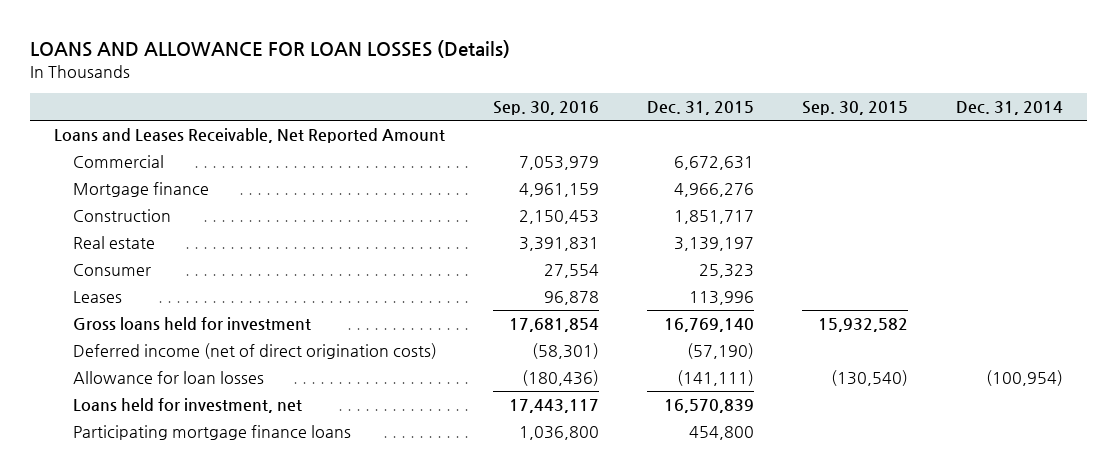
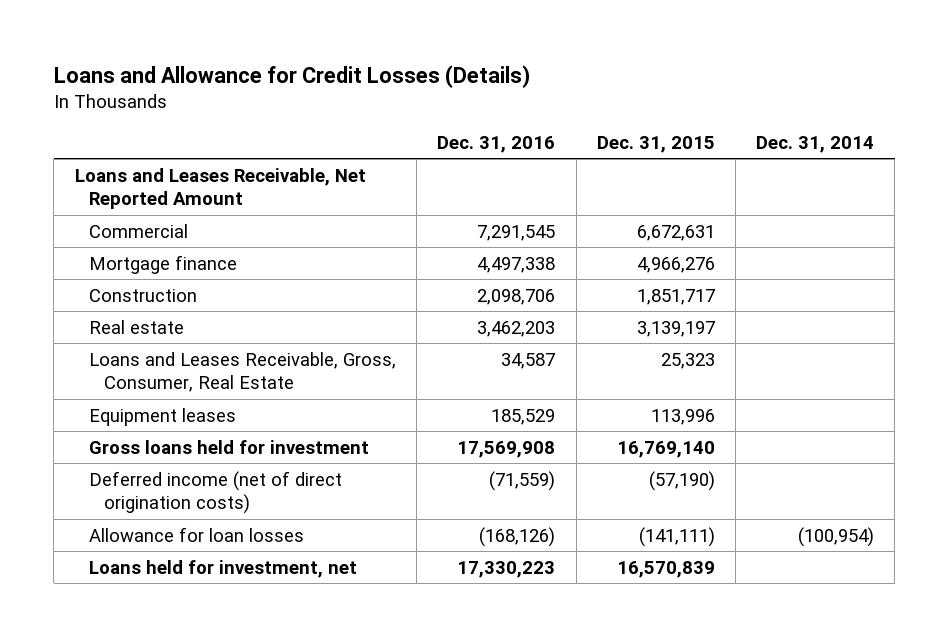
- LOANS AND ALLOWANCE FOR LOAN LOSSES (Details)
+ Loans and Allowance for Credit Losses (Details)
- | Sep. 30, 2016 | Dec. 31, 2015 | Sep. 30, 2015 | Dec. 31, 2014
+ | Dec. 31, 2016 | Dec. 31, 2015 | Dec. 31, 2014
- Consumer | 27,554 | 25,323 | |
- Leases | 96,878 | 113,996 | |
+ Loans and Leases Receivable, Gross, Consumer, Real Estate | 34,587 | 25,323 |
+ Equipment leases | 185,529 | 113,996 |
- Participating mortgage finance loans | 1,036,800 | 454,800 | |

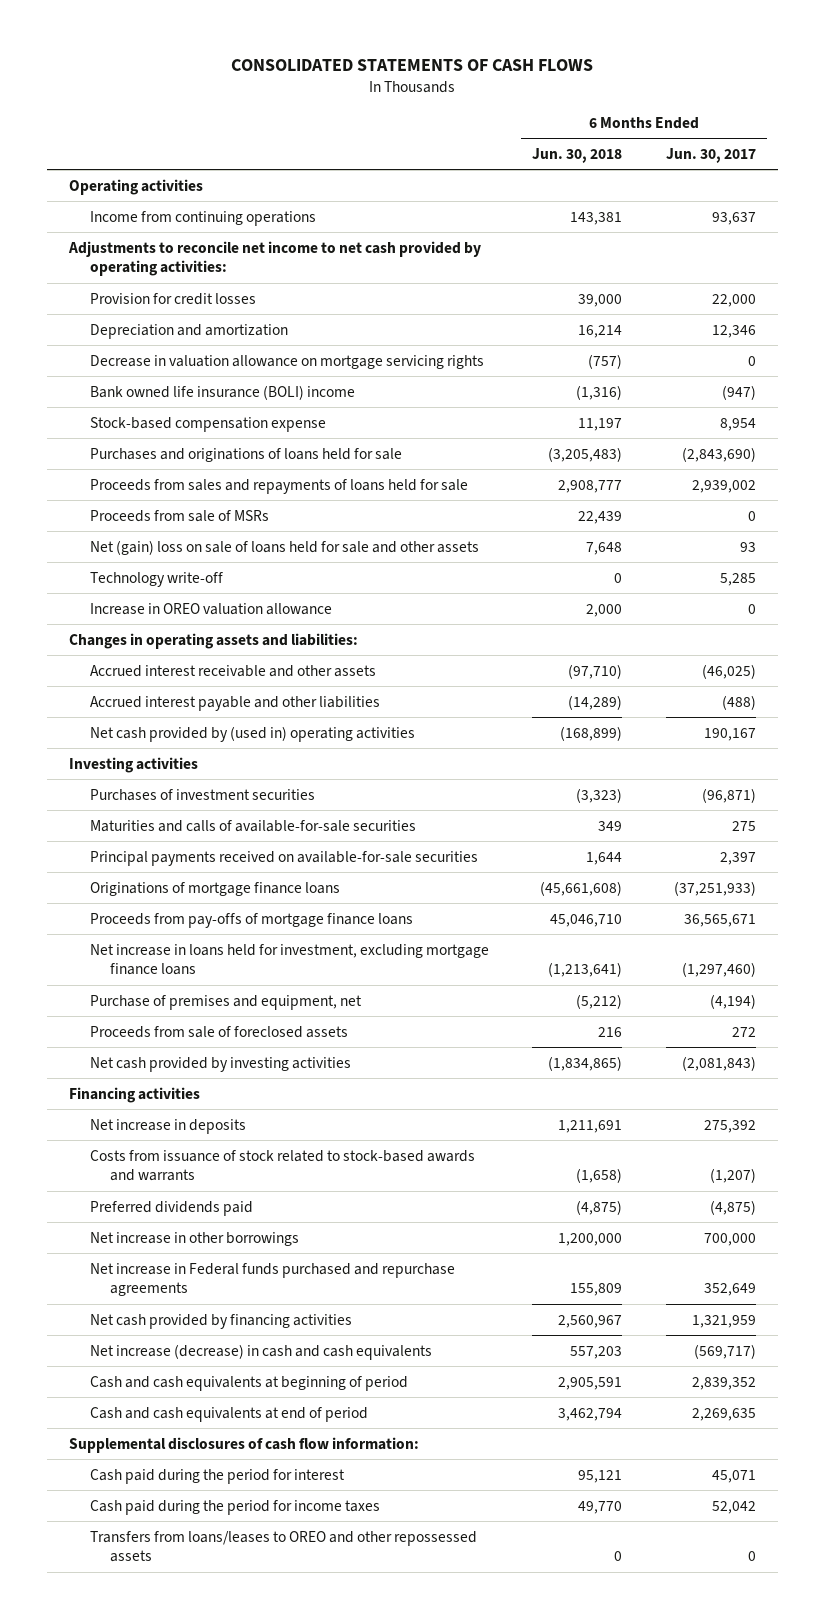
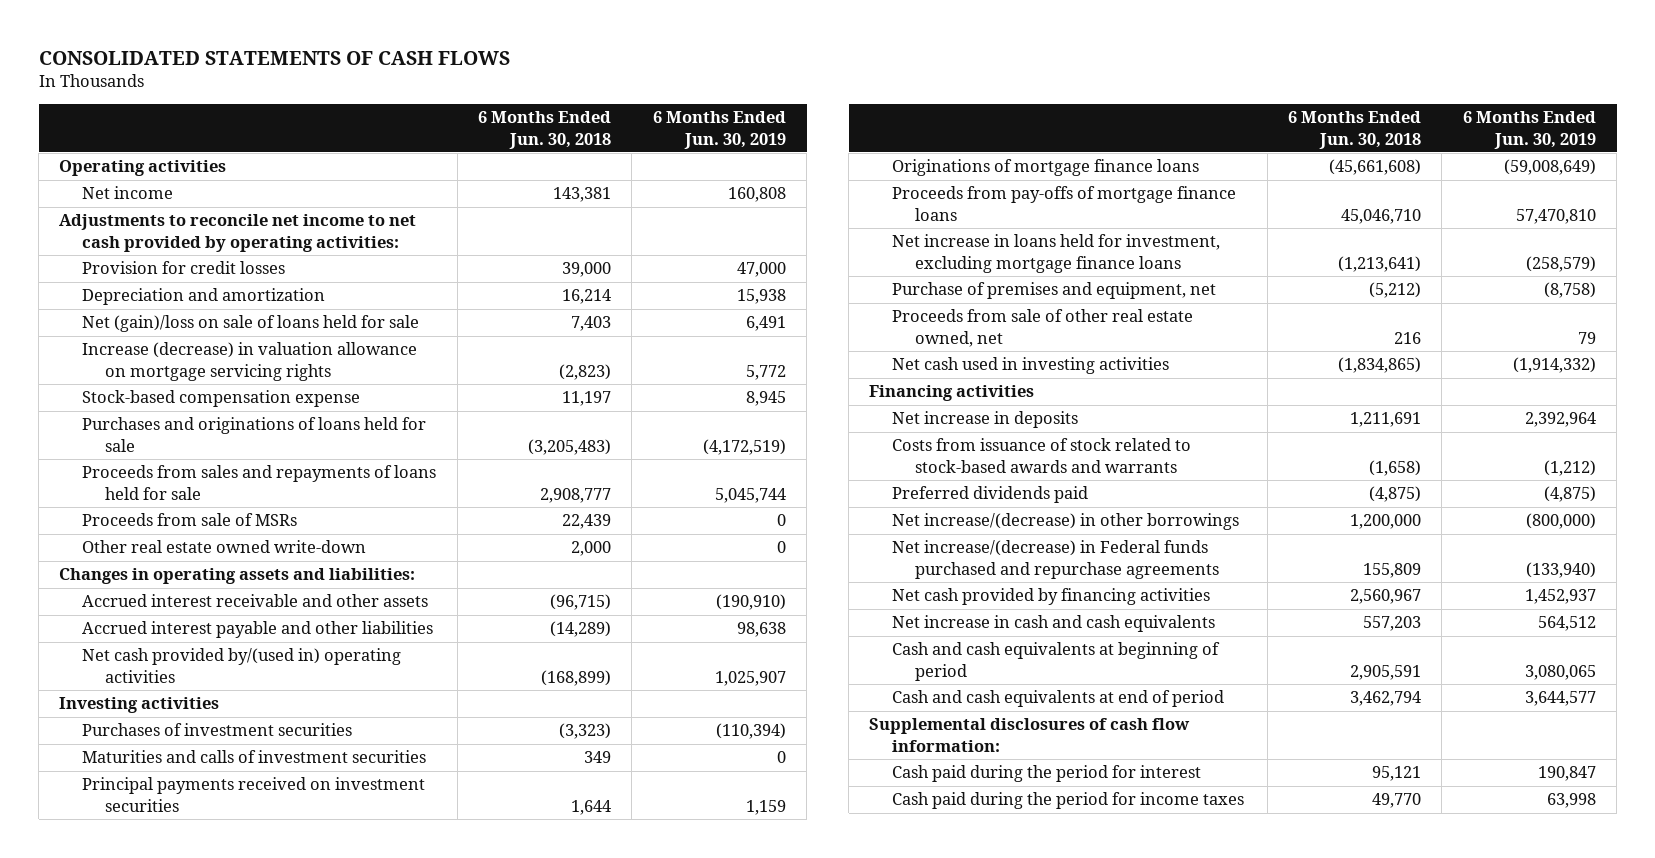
- | 6 Months Ended Jun. 30, 2018 | 6 Months Ended Jun. 30, 2017
+ | 6 Months Ended Jun. 30, 2018 | 6 Months Ended Jun. 30, 2019
- Income from continuing operations | 143,381 | 93,637
+ Net income | 143,381 | 160,808
- Decrease in valuation allowance on mortgage servicing rights | (757) | 0
- Bank owned life insurance (BOLI) income | (1,316) | (947)
+ Net (gain)/loss on sale of loans held for sale | 7,403 | 6,491
+ Increase (decrease) in valuation allowance on mortgage servicing rights | (2,823) | 5,772
- Net (gain) loss on sale of loans held for sale and other assets | 7,648 | 93
- Technology write-off | 0 | 5,285
- Increase in OREO valuation allowance | 2,000 | 0
+ Other real estate owned write-down | 2,000 | 0
- Accrued interest receivable and other assets | (97,710) | (46,025)
+ Accrued interest receivable and other assets | (96,715) | (190,910)
- Net cash provided by (used in) operating activities | (168,899) | 190,167
+ Net cash provided by/(used in) operating activities | (168,899) | 1,025,907
- Maturities and calls of available-for-sale securities | 349 | 275
- Principal payments received on available-for-sale securities | 1,644 | 2,397
+ Maturities and calls of investment securities | 349 | 0
+ Principal payments received on investment securities | 1,644 | 1,159
- Proceeds from sale of foreclosed assets | 216 | 272
- Net cash provided by investing activities | (1,834,865) | (2,081,843)
+ Proceeds from sale of other real estate owned, net | 216 | 79
+ Net cash used in investing activities | (1,834,865) | (1,914,332)
- Net increase in other borrowings | 1,200,000 | 700,000
- Net increase in Federal funds purchased and repurchase agreements | 155,809 | 352,649
+ Net increase/(decrease) in other borrowings | 1,200,000 | (800,000)
+ Net increase/(decrease) in Federal funds purchased and repurchase agreements | 155,809 | (133,940)
- Net increase (decrease) in cash and cash equivalents | 557,203 | (569,717)
+ Net increase in cash and cash equivalents | 557,203 | 564,512
- Transfers from loans/leases to OREO and other repossessed assets | 0 | 0

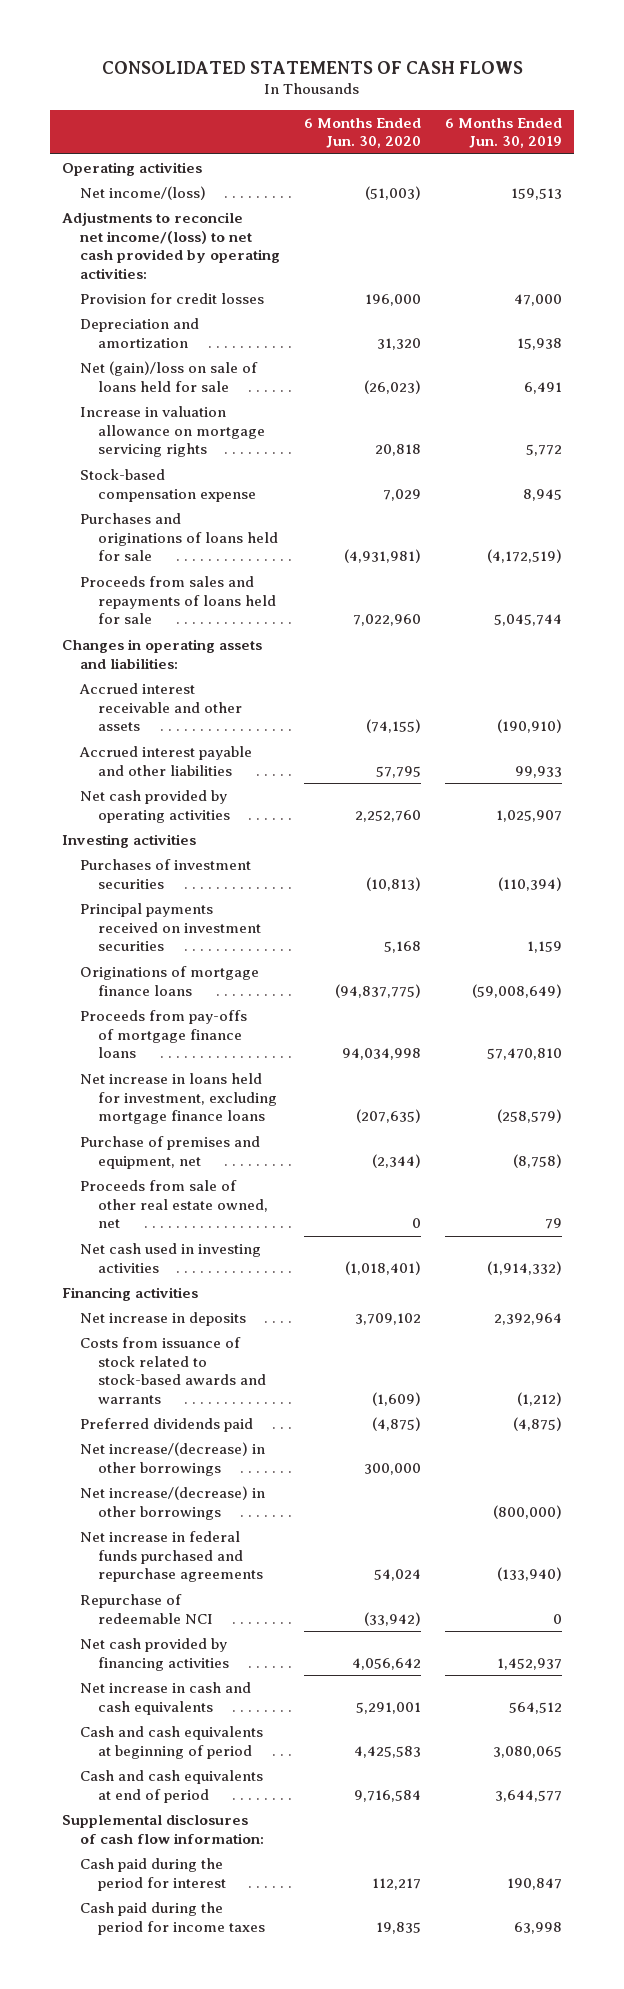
- | 6 Months Ended Jun. 30, 2018 | 6 Months Ended Jun. 30, 2019
+ | 6 Months Ended Jun. 30, 2020 | 6 Months Ended Jun. 30, 2019
- Net income | 143,381 | 160,808
- Adjustments to reconcile net income to net cash provided by operating activities:
+ Net income/(loss) | (51,003) | 159,513
+ Adjustments to reconcile net income/(loss) to net cash provided by operating activities:
- Increase (decrease) in valuation allowance on mortgage servicing rights | (2,823) | 5,772
+ Increase in valuation allowance on mortgage servicing rights | 20,818 | 5,772
- Proceeds from sale of MSRs | 22,439 | 0
- Other real estate owned write-down | 2,000 | 0
- Accrued interest payable and other liabilities | (14,289) | 98,638
- Net cash provided by/(used in) operating activities | (168,899) | 1,025,907
+ Accrued interest payable and other liabilities | 57,795 | 99,933
+ Net cash provided by operating activities | 2,252,760 | 1,025,907
- Maturities and calls of investment securities | 349 | 0
+ Net increase/(decrease) in other borrowings | 300,000 |
- Net increase/(decrease) in Federal funds purchased and repurchase agreements | 155,809 | (133,940)
+ Net increase in federal funds purchased and repurchase agreements | 54,024 | (133,940)
+ Repurchase of redeemable NCI | (33,942) | 0

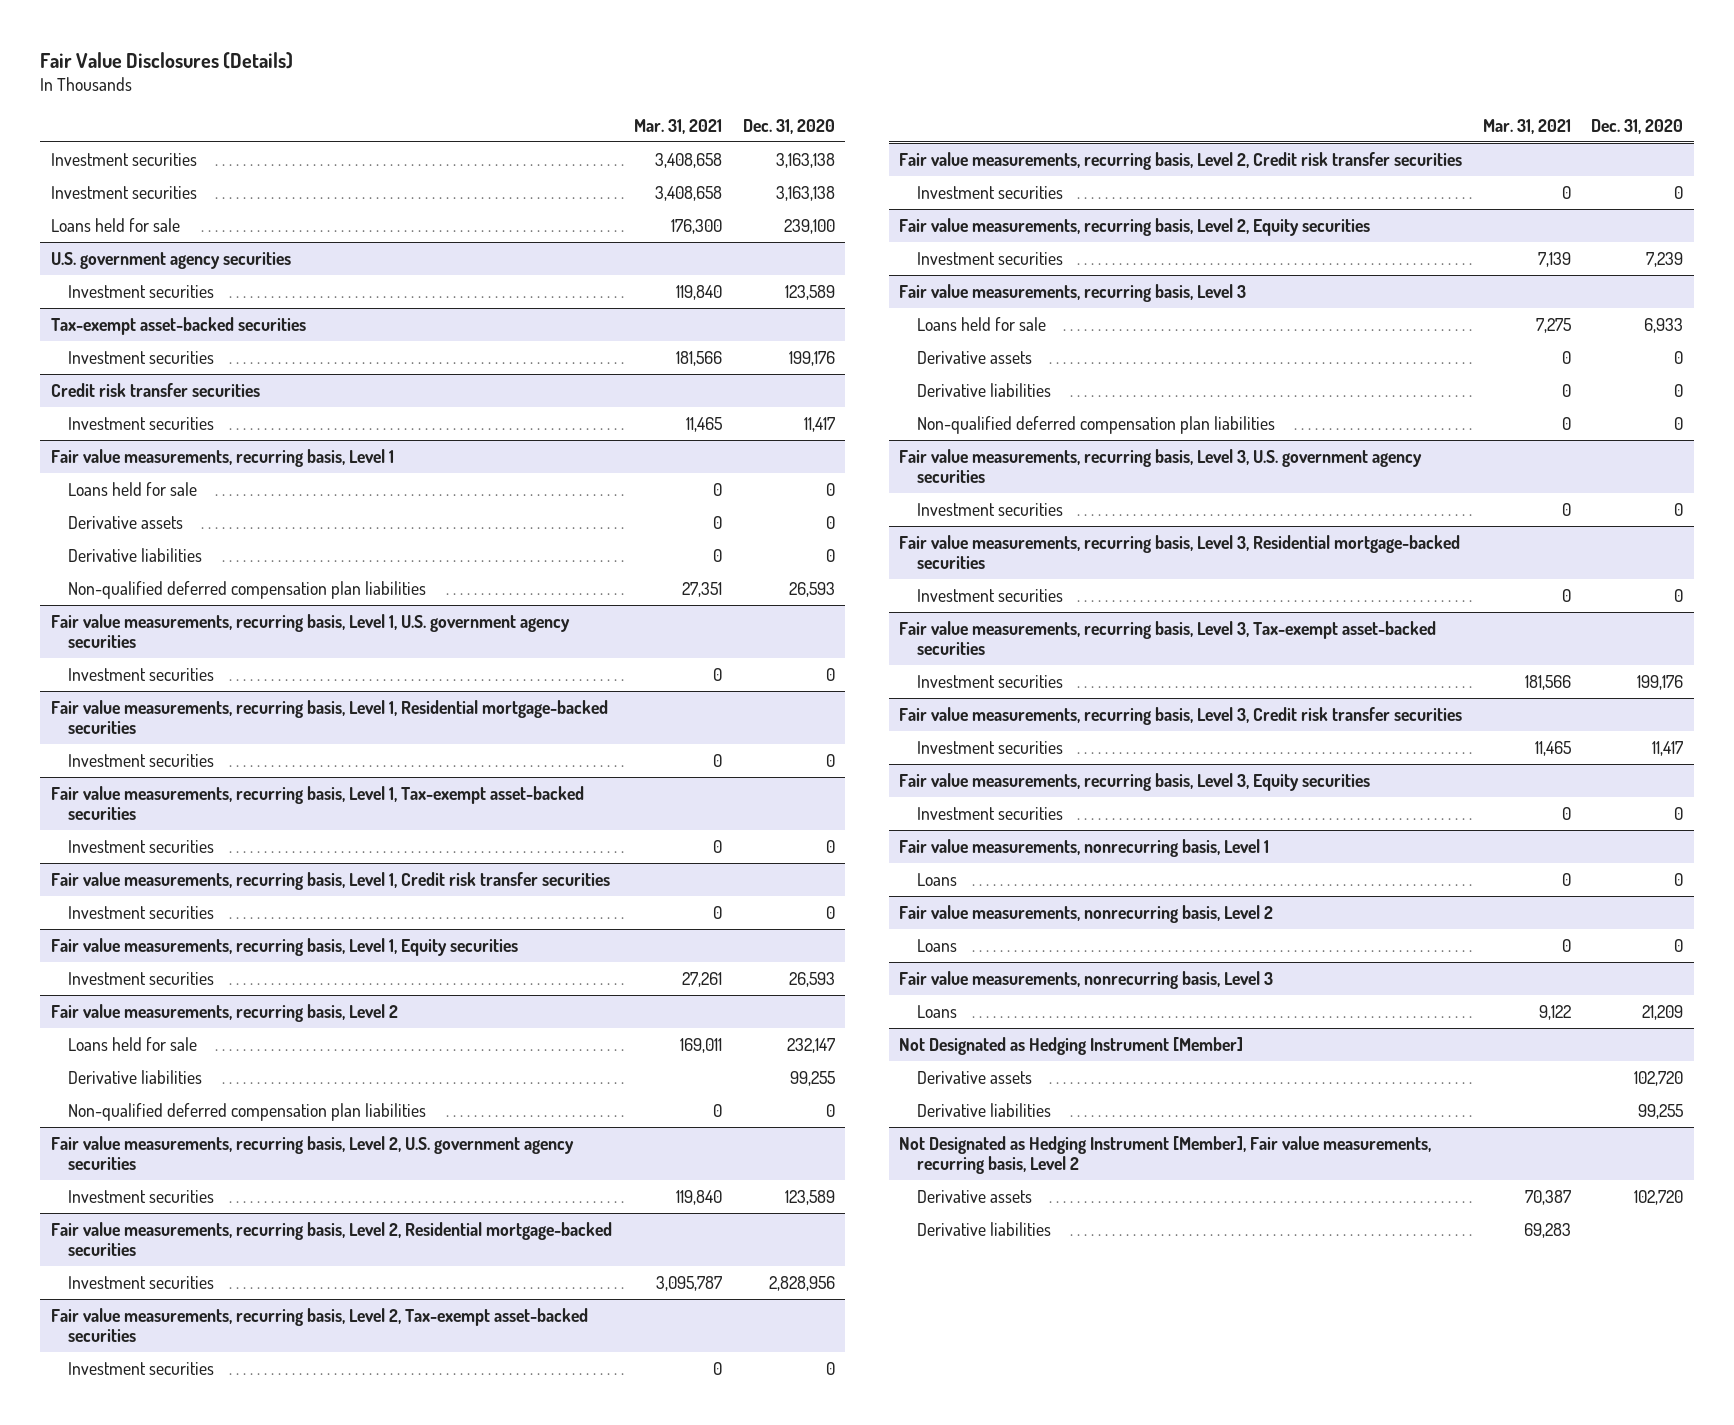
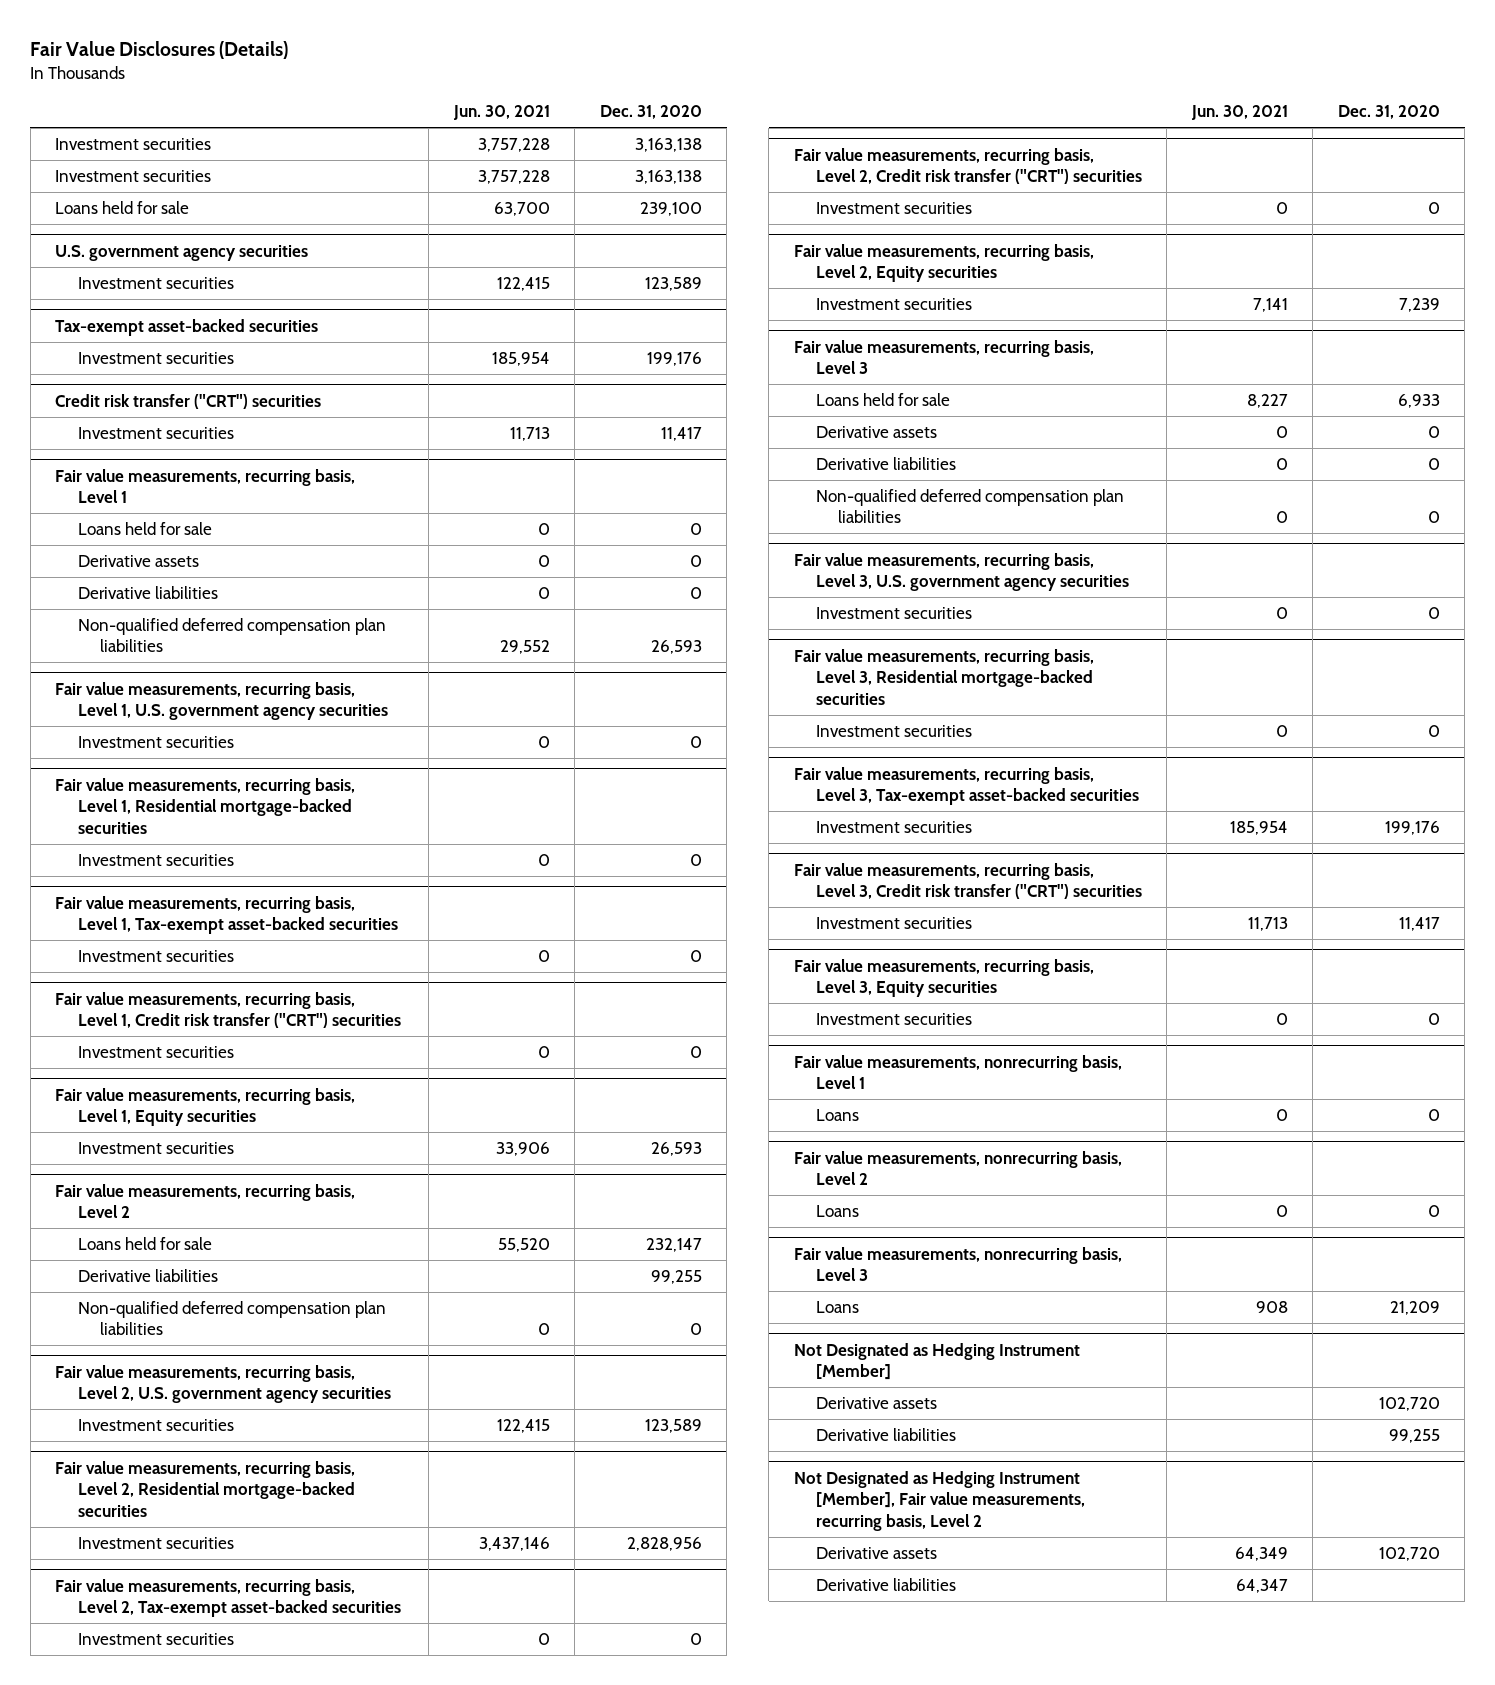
- | Mar. 31, 2021 | Dec. 31, 2020
+ | Jun. 30, 2021 | Dec. 31, 2020
- Credit risk transfer securities
+ Credit risk transfer ("CRT") securities
- Fair value measurements, recurring basis, Level 1, Credit risk transfer securities
+ Fair value measurements, recurring basis, Level 1, Credit risk transfer ("CRT") securities
- Fair value measurements, recurring basis, Level 2, Credit risk transfer securities
+ Fair value measurements, recurring basis, Level 2, Credit risk transfer ("CRT") securities
- Fair value measurements, recurring basis, Level 3, Credit risk transfer securities
+ Fair value measurements, recurring basis, Level 3, Credit risk transfer ("CRT") securities

